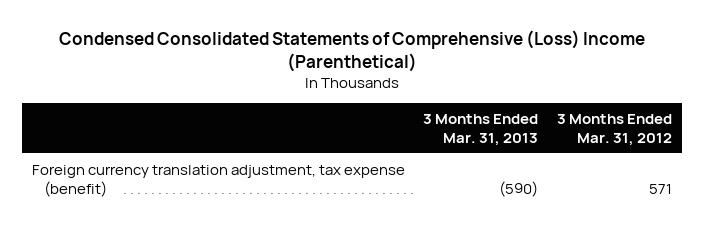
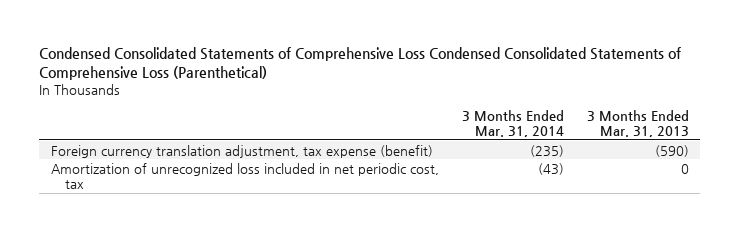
- Condensed Consolidated Statements of Comprehensive (Loss) Income (Parenthetical)
+ Condensed Consolidated Statements of Comprehensive Loss Condensed Consolidated Statements of Comprehensive Loss (Parenthetical)
- | 3 Months Ended Mar. 31, 2013 | 3 Months Ended Mar. 31, 2012
+ | 3 Months Ended Mar. 31, 2014 | 3 Months Ended Mar. 31, 2013
+ Amortization of unrecognized loss included in net periodic cost, tax | (43) | 0

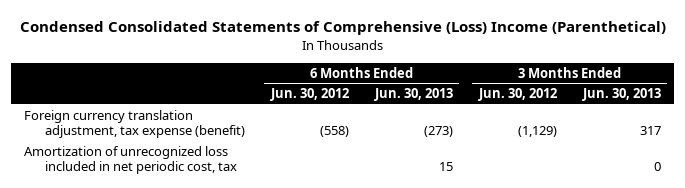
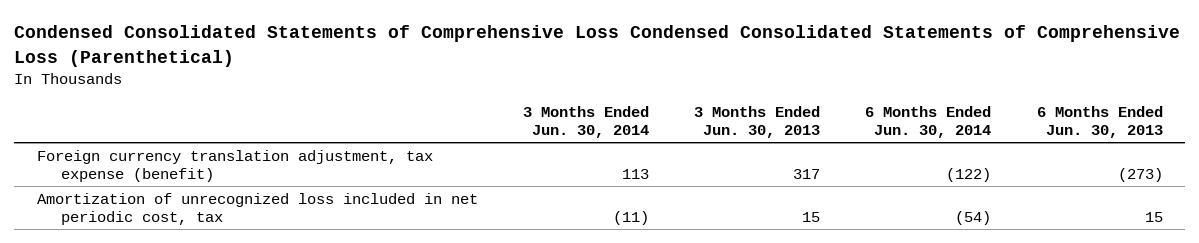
- Condensed Consolidated Statements of Comprehensive (Loss) Income (Parenthetical)
+ Condensed Consolidated Statements of Comprehensive Loss Condensed Consolidated Statements of Comprehensive Loss (Parenthetical)
- | 6 Months Ended Jun. 30, 2012 | 6 Months Ended Jun. 30, 2013 | 3 Months Ended Jun. 30, 2012 | 3 Months Ended Jun. 30, 2013
+ | 3 Months Ended Jun. 30, 2014 | 3 Months Ended Jun. 30, 2013 | 6 Months Ended Jun. 30, 2014 | 6 Months Ended Jun. 30, 2013
- Amortization of unrecognized loss included in net periodic cost, tax | | 15 | | 0
+ Amortization of unrecognized loss included in net periodic cost, tax | (11) | 15 | (54) | 15

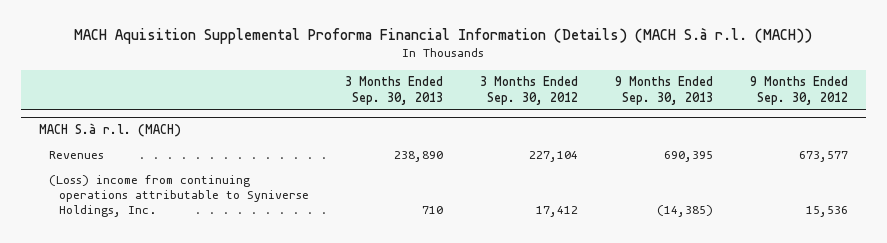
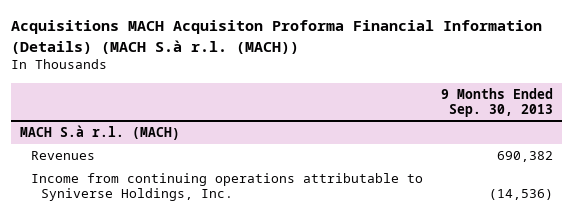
- MACH Aquisition Supplemental Proforma Financial Information (Details) (MACH S.à r.l. (MACH))
+ Acquisitions MACH Acquisiton Proforma Financial Information (Details) (MACH S.à r.l. (MACH))
- | 3 Months Ended Sep. 30, 2013 | 3 Months Ended Sep. 30, 2012 | 9 Months Ended Sep. 30, 2013 | 9 Months Ended Sep. 30, 2012
+ | 9 Months Ended Sep. 30, 2013
@ MACH S.à r.l. (MACH)
- Revenues | 238,890 | 227,104 | 690,395 | 673,577
- (Loss) income from continuing operations attributable to Syniverse Holdings, Inc. | 710 | 17,412 | (14,385) | 15,536
+ Revenues | 690,382
+ Income from continuing operations attributable to Syniverse Holdings, Inc. | (14,536)

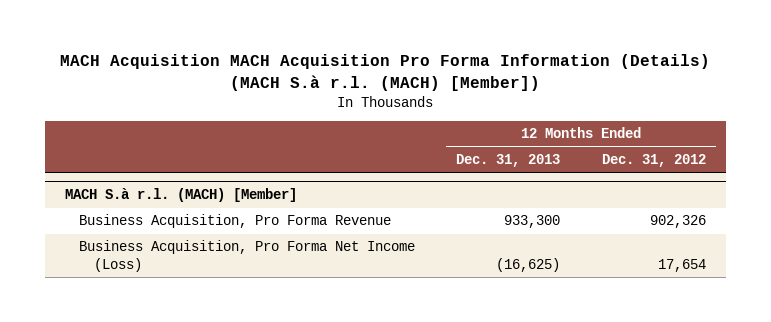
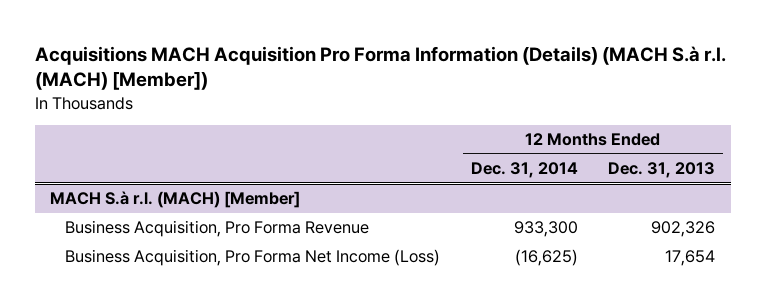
- MACH Acquisition MACH Acquisition Pro Forma Information (Details) (MACH S.à r.l. (MACH) [Member])
+ Acquisitions MACH Acquisition Pro Forma Information (Details) (MACH S.à r.l. (MACH) [Member])
- | 12 Months Ended Dec. 31, 2013 | 12 Months Ended Dec. 31, 2012
+ | 12 Months Ended Dec. 31, 2014 | 12 Months Ended Dec. 31, 2013
@ MACH S.à r.l. (MACH) [Member]
- Business Acquisition, Pro Forma Revenue | 933,300 | 902,326
- Business Acquisition, Pro Forma Net Income (Loss) | (16,625) | 17,654
+ Business Acquisition, Pro Forma Revenue | 933,300 | 902,326
+ Business Acquisition, Pro Forma Net Income (Loss) | (16,625) | 17,654

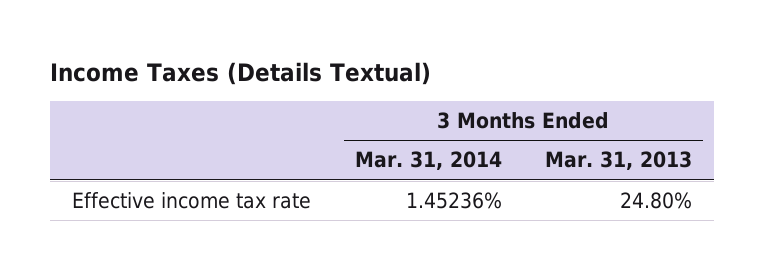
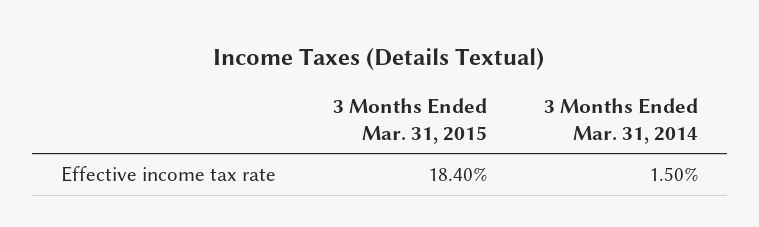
- | 3 Months Ended Mar. 31, 2014 | 3 Months Ended Mar. 31, 2013
+ | 3 Months Ended Mar. 31, 2015 | 3 Months Ended Mar. 31, 2014
- Effective income tax rate | 1.45236% | 24.80%
+ Effective income tax rate | 18.40% | 1.50%

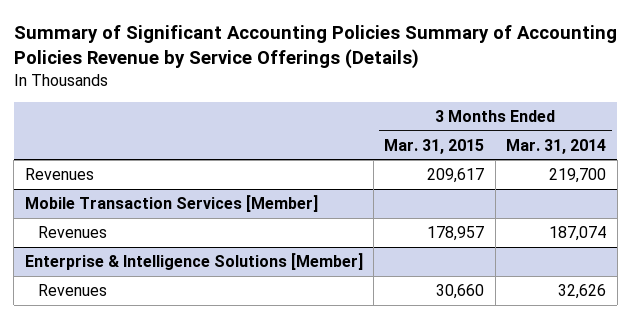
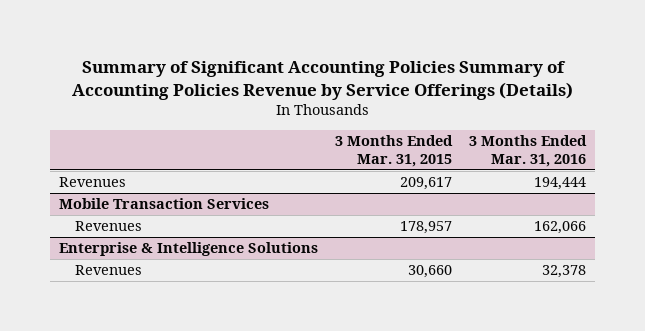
- | 3 Months Ended Mar. 31, 2015 | 3 Months Ended Mar. 31, 2014
+ | 3 Months Ended Mar. 31, 2015 | 3 Months Ended Mar. 31, 2016
- Mobile Transaction Services [Member]
+ Mobile Transaction Services
- Enterprise & Intelligence Solutions [Member]
+ Enterprise & Intelligence Solutions

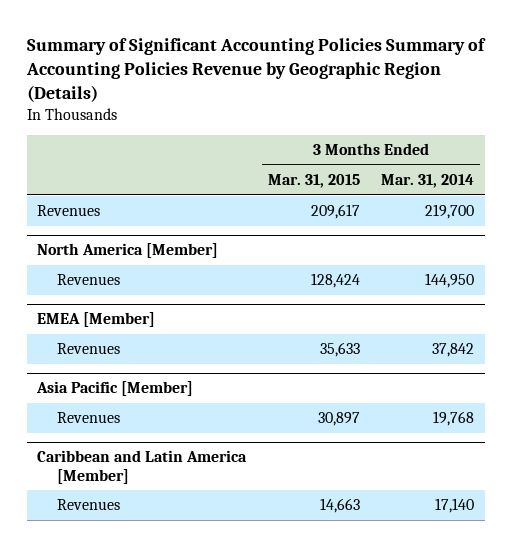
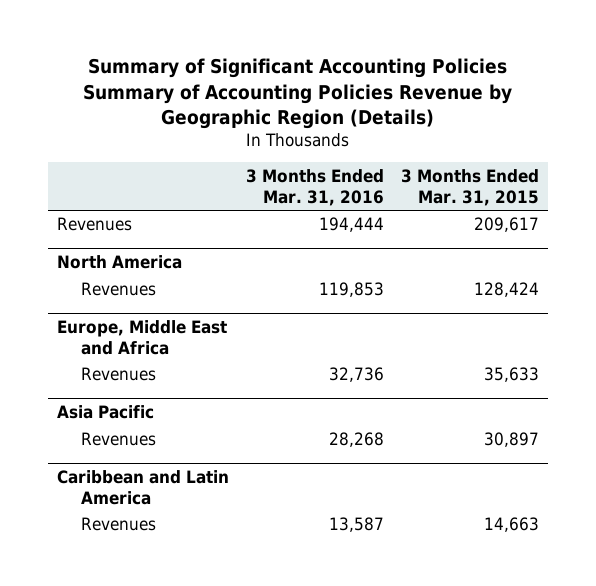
- | 3 Months Ended Mar. 31, 2015 | 3 Months Ended Mar. 31, 2014
+ | 3 Months Ended Mar. 31, 2016 | 3 Months Ended Mar. 31, 2015
- North America [Member]
+ North America
- EMEA [Member]
+ Europe, Middle East and Africa
- Asia Pacific [Member]
+ Asia Pacific
- Caribbean and Latin America [Member]
+ Caribbean and Latin America

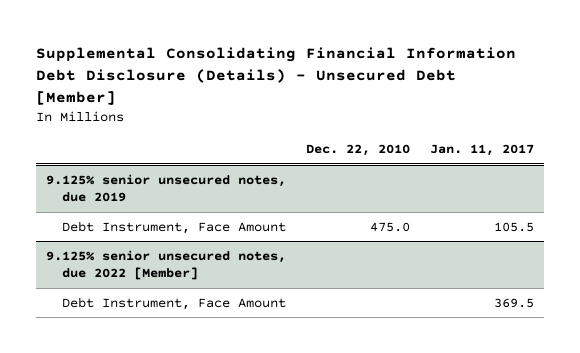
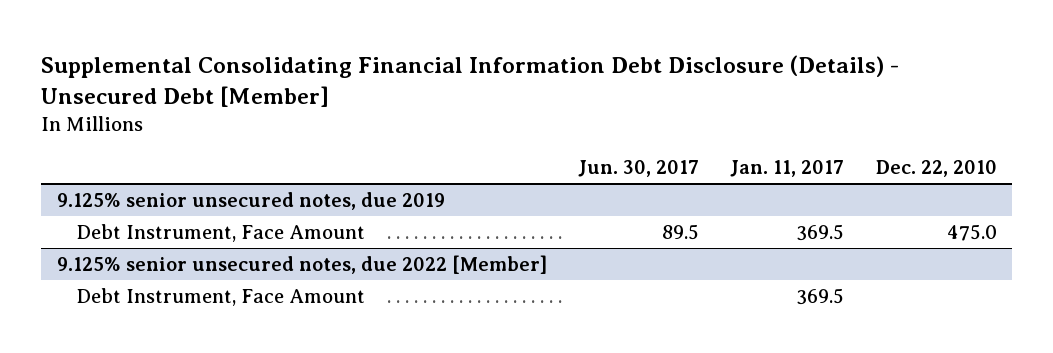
- | Dec. 22, 2010 | Jan. 11, 2017
+ | Jun. 30, 2017 | Jan. 11, 2017 | Dec. 22, 2010
@ 9.125% senior unsecured notes, due 2019
- Debt Instrument, Face Amount | 475.0 | 105.5
+ Debt Instrument, Face Amount | 89.5 | 369.5 | 475.0

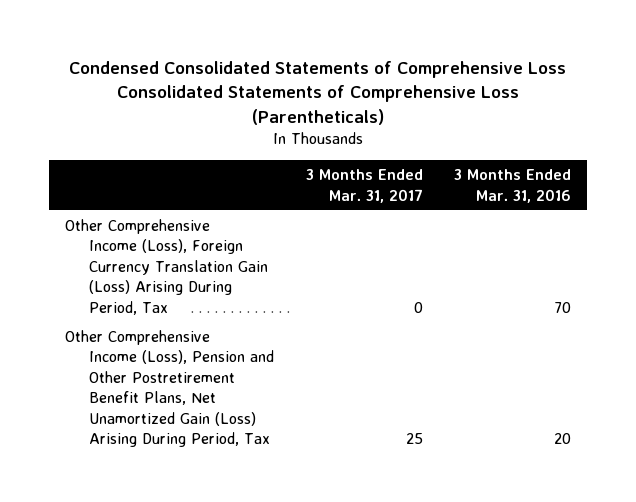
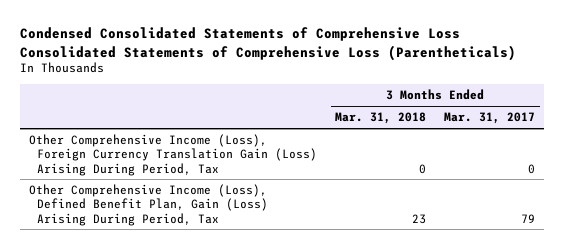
- | 3 Months Ended Mar. 31, 2017 | 3 Months Ended Mar. 31, 2016
+ | 3 Months Ended Mar. 31, 2018 | 3 Months Ended Mar. 31, 2017
- Other Comprehensive Income (Loss), Pension and Other Postretirement Benefit Plans, Net Unamortized Gain (Loss) Arising During Period, Tax | 25 | 20
+ Other Comprehensive Income (Loss), Defined Benefit Plan, Gain (Loss) Arising During Period, Tax | 23 | 79

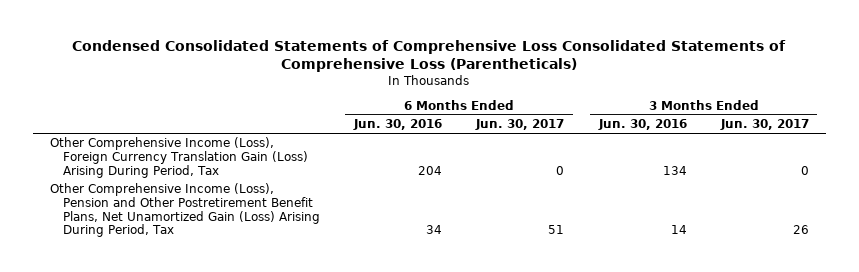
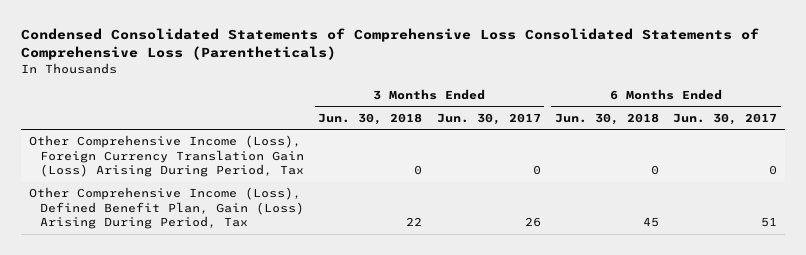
- | 6 Months Ended Jun. 30, 2016 | 6 Months Ended Jun. 30, 2017 | 3 Months Ended Jun. 30, 2016 | 3 Months Ended Jun. 30, 2017
+ | 3 Months Ended Jun. 30, 2018 | 3 Months Ended Jun. 30, 2017 | 6 Months Ended Jun. 30, 2018 | 6 Months Ended Jun. 30, 2017
- Other Comprehensive Income (Loss), Pension and Other Postretirement Benefit Plans, Net Unamortized Gain (Loss) Arising During Period, Tax | 34 | 51 | 14 | 26
+ Other Comprehensive Income (Loss), Defined Benefit Plan, Gain (Loss) Arising During Period, Tax | 22 | 26 | 45 | 51

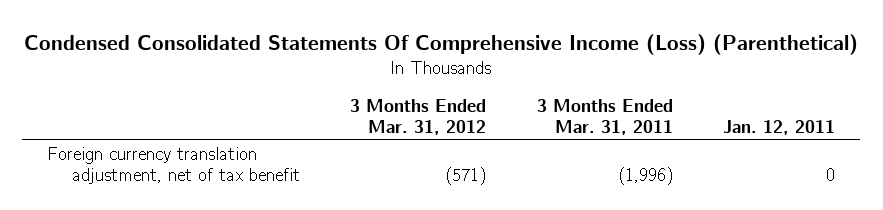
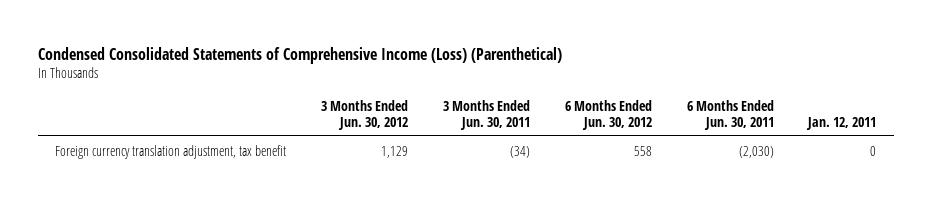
- Condensed Consolidated Statements Of Comprehensive Income (Loss) (Parenthetical)
+ Condensed Consolidated Statements of Comprehensive Income (Loss) (Parenthetical)
- | 3 Months Ended Mar. 31, 2012 | 3 Months Ended Mar. 31, 2011 | Jan. 12, 2011
+ | 3 Months Ended Jun. 30, 2012 | 3 Months Ended Jun. 30, 2011 | 6 Months Ended Jun. 30, 2012 | 6 Months Ended Jun. 30, 2011 | Jan. 12, 2011
- Foreign currency translation adjustment, net of tax benefit | (571) | (1,996) | 0
+ Foreign currency translation adjustment, tax benefit | 1,129 | (34) | 558 | (2,030) | 0

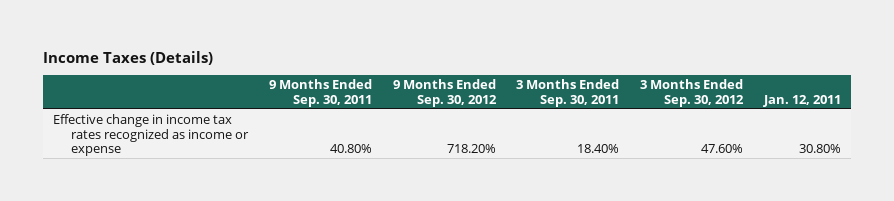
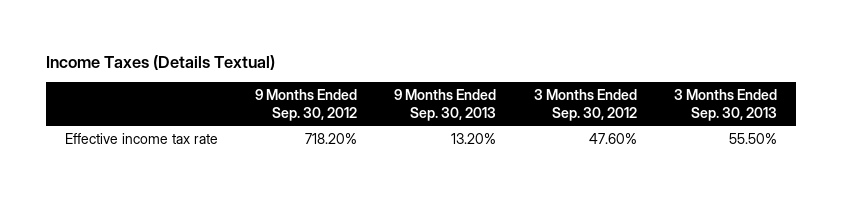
- Income Taxes (Details)
+ Income Taxes (Details Textual)
- | 9 Months Ended Sep. 30, 2011 | 9 Months Ended Sep. 30, 2012 | 3 Months Ended Sep. 30, 2011 | 3 Months Ended Sep. 30, 2012 | Jan. 12, 2011
+ | 9 Months Ended Sep. 30, 2012 | 9 Months Ended Sep. 30, 2013 | 3 Months Ended Sep. 30, 2012 | 3 Months Ended Sep. 30, 2013
- Effective change in income tax rates recognized as income or expense | 40.80% | 718.20% | 18.40% | 47.60% | 30.80%
+ Effective income tax rate | 718.20% | 13.20% | 47.60% | 55.50%

